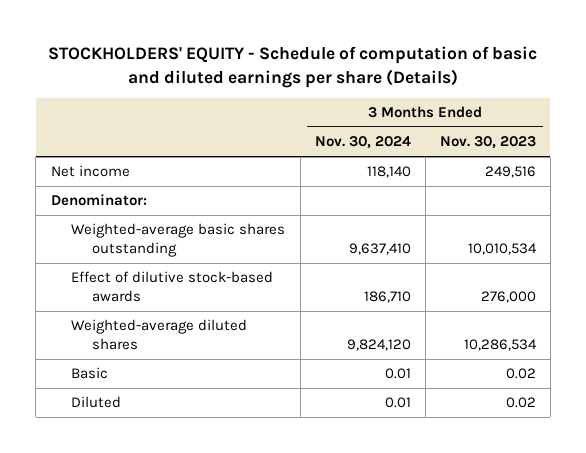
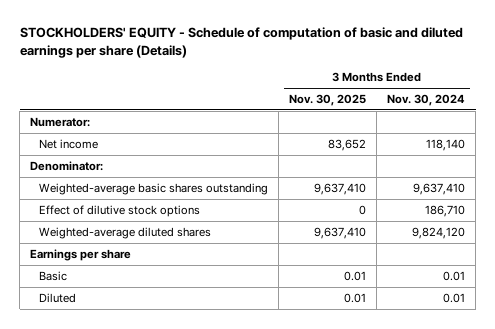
- | 3 Months Ended Nov. 30, 2024 | 3 Months Ended Nov. 30, 2023
+ | 3 Months Ended Nov. 30, 2025 | 3 Months Ended Nov. 30, 2024
+ Numerator:
- Effect of dilutive stock-based awards | 186,710 | 276,000
+ Effect of dilutive stock options | 0 | 186,710
+ Earnings per share

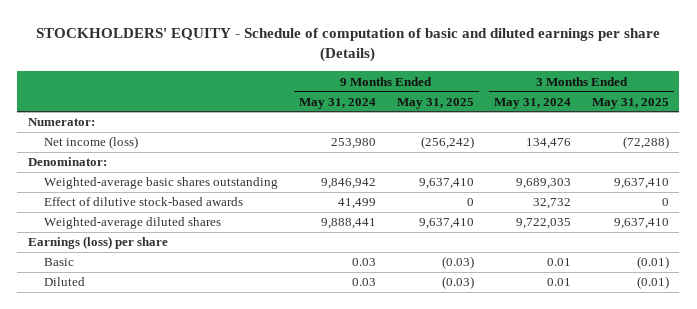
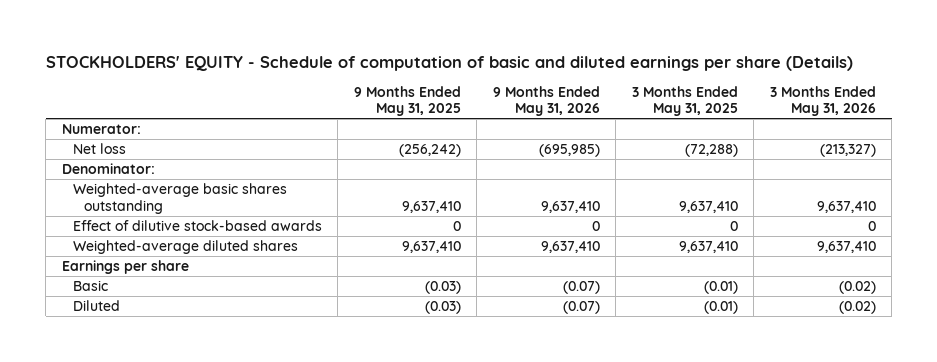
- | 9 Months Ended May 31, 2024 | 9 Months Ended May 31, 2025 | 3 Months Ended May 31, 2024 | 3 Months Ended May 31, 2025
+ | 9 Months Ended May 31, 2025 | 9 Months Ended May 31, 2026 | 3 Months Ended May 31, 2025 | 3 Months Ended May 31, 2026
- Net income (loss) | 253,980 | (256,242) | 134,476 | (72,288)
+ Net loss | (256,242) | (695,985) | (72,288) | (213,327)
- Earnings (loss) per share
+ Earnings per share

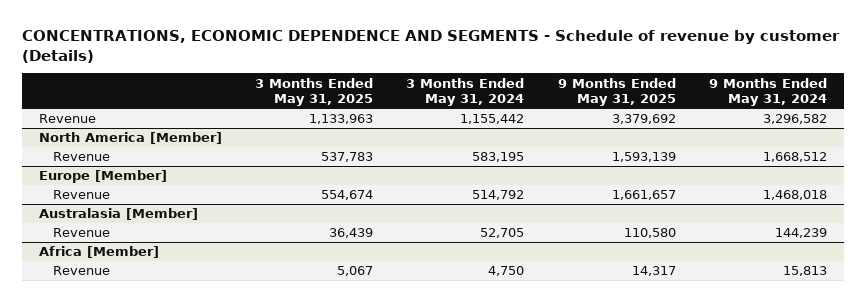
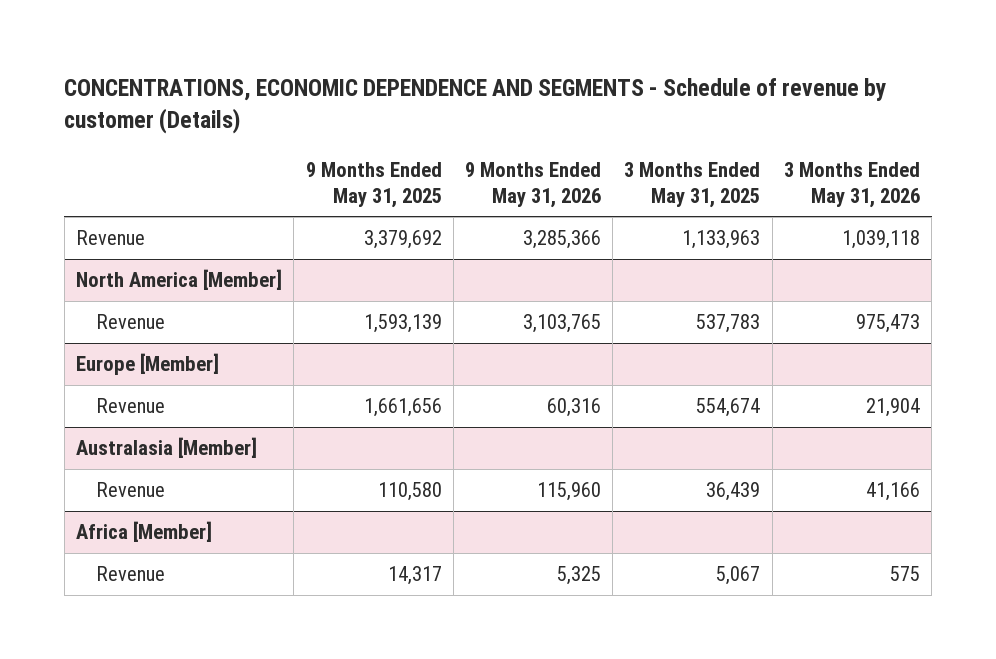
- | 3 Months Ended May 31, 2025 | 3 Months Ended May 31, 2024 | 9 Months Ended May 31, 2025 | 9 Months Ended May 31, 2024
+ | 9 Months Ended May 31, 2025 | 9 Months Ended May 31, 2026 | 3 Months Ended May 31, 2025 | 3 Months Ended May 31, 2026
@ Europe [Member]
- Revenue | 554,674 | 514,792 | 1,661,657 | 1,468,018
+ Revenue | 1,661,656 | 60,316 | 554,674 | 21,904

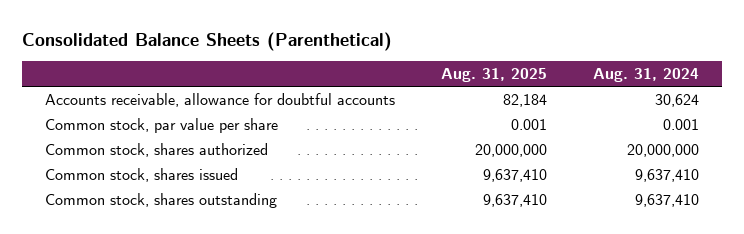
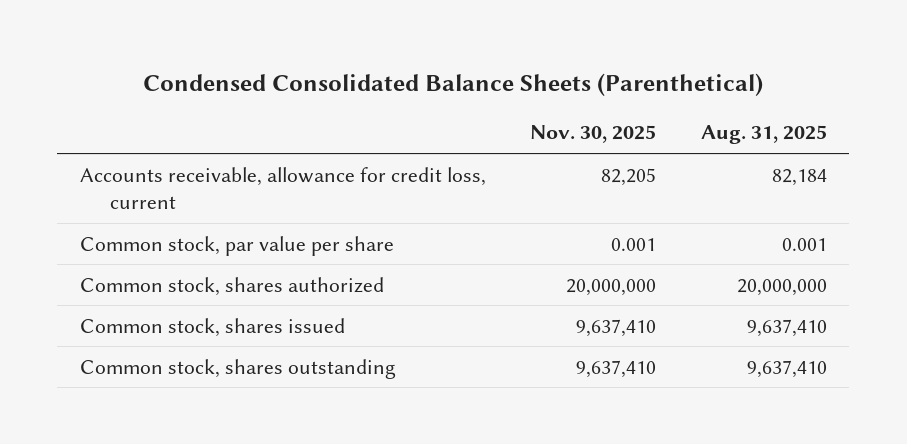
- Consolidated Balance Sheets (Parenthetical)
+ Condensed Consolidated Balance Sheets (Parenthetical)
- | Aug. 31, 2025 | Aug. 31, 2024
+ | Nov. 30, 2025 | Aug. 31, 2025
- Accounts receivable, allowance for doubtful accounts | 82,184 | 30,624
+ Accounts receivable, allowance for credit loss, current | 82,205 | 82,184

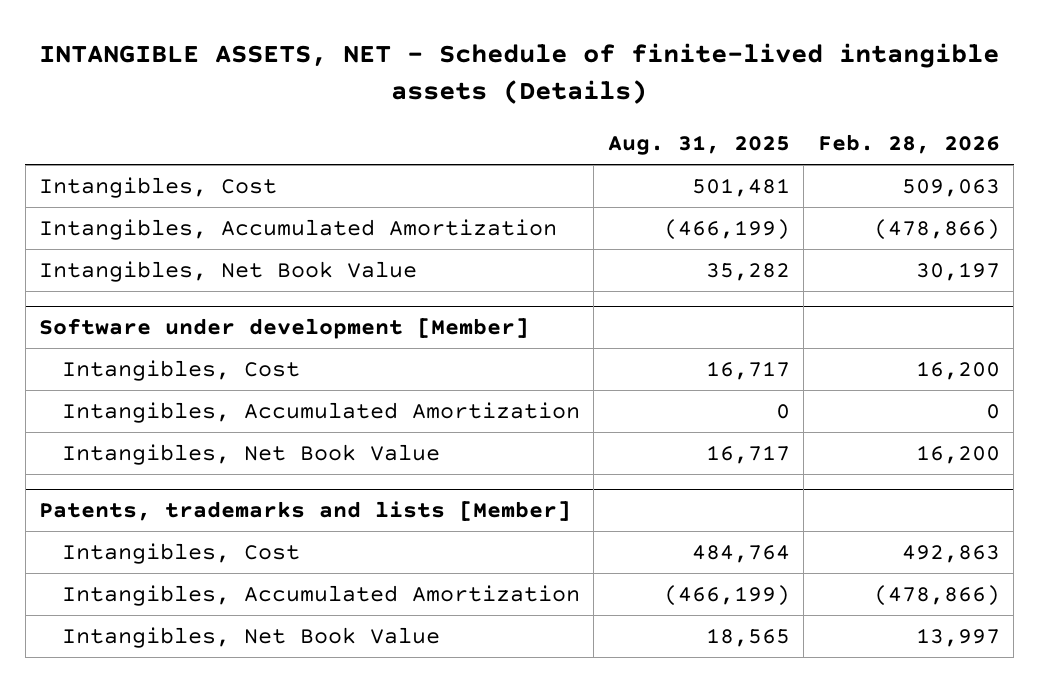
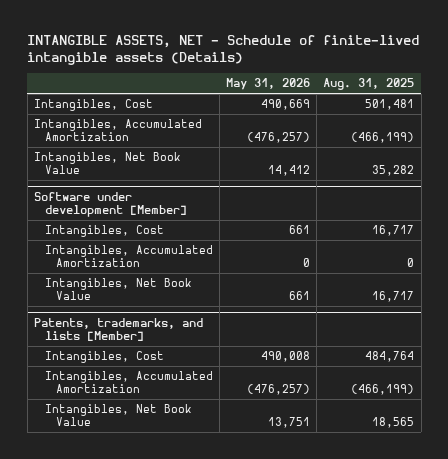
- | Aug. 31, 2025 | Feb. 28, 2026
+ | May 31, 2026 | Aug. 31, 2025
- Patents, trademarks and lists [Member]
+ Patents, trademarks, and lists [Member]

